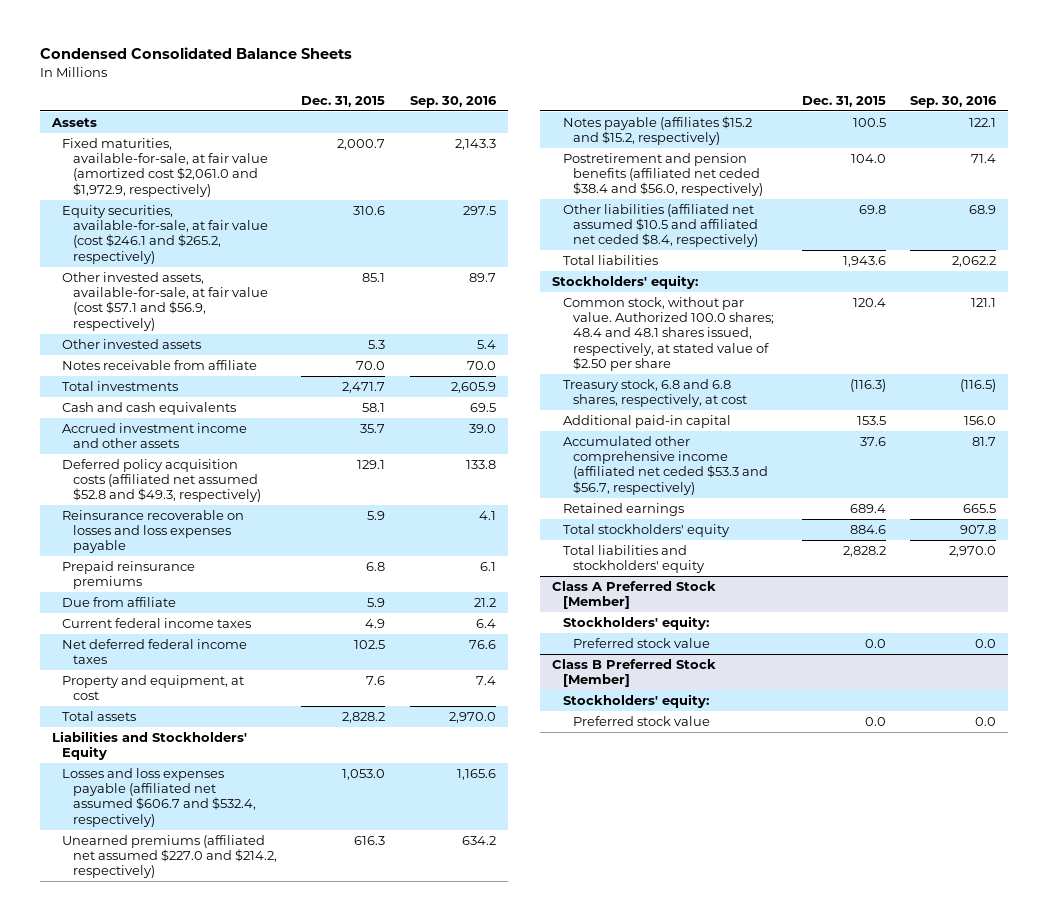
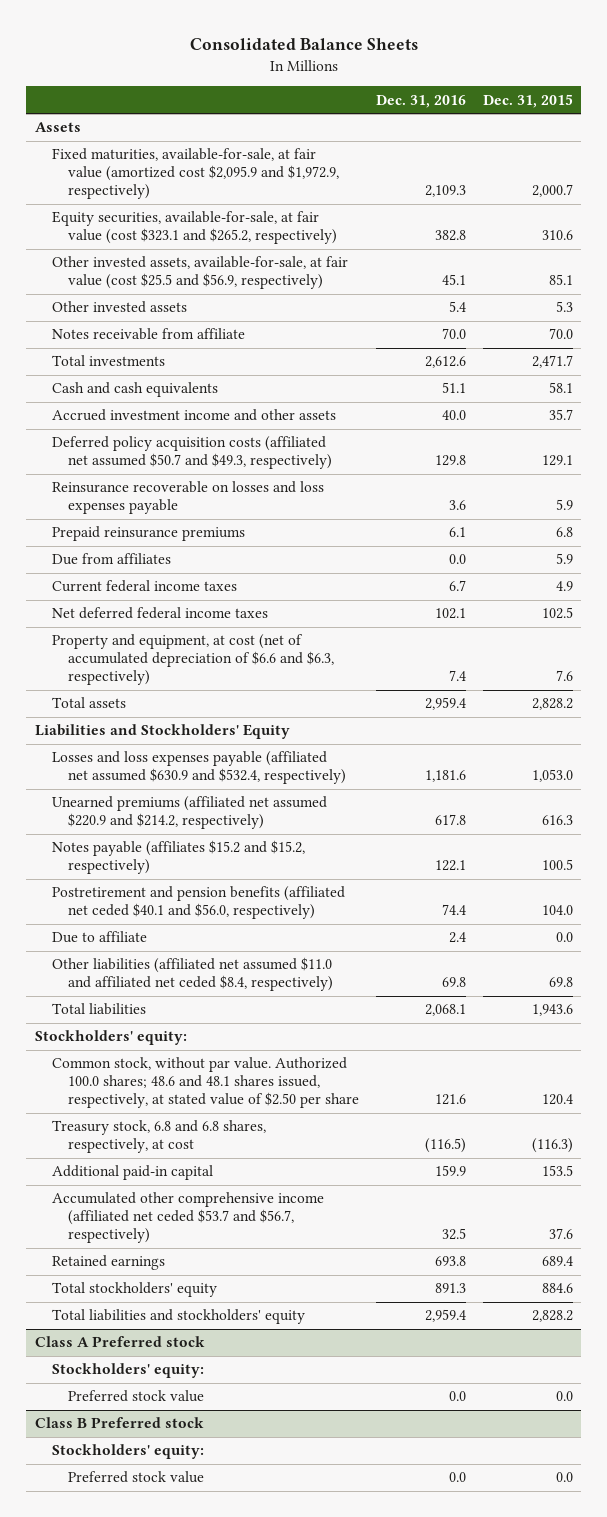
- Condensed Consolidated Balance Sheets
+ Consolidated Balance Sheets
- | Dec. 31, 2015 | Sep. 30, 2016
+ | Dec. 31, 2016 | Dec. 31, 2015
- Fixed maturities, available-for-sale, at fair value (amortized cost $2,061.0 and $1,972.9, respectively) | 2,000.7 | 2,143.3
- Equity securities, available-for-sale, at fair value (cost $246.1 and $265.2, respectively) | 310.6 | 297.5
- Other invested assets, available-for-sale, at fair value (cost $57.1 and $56.9, respectively) | 85.1 | 89.7
+ Fixed maturities, available-for-sale, at fair value (amortized cost $2,095.9 and $1,972.9, respectively) | 2,109.3 | 2,000.7
+ Equity securities, available-for-sale, at fair value (cost $323.1 and $265.2, respectively) | 382.8 | 310.6
+ Other invested assets, available-for-sale, at fair value (cost $25.5 and $56.9, respectively) | 45.1 | 85.1
- Deferred policy acquisition costs (affiliated net assumed $52.8 and $49.3, respectively) | 129.1 | 133.8
+ Deferred policy acquisition costs (affiliated net assumed $50.7 and $49.3, respectively) | 129.8 | 129.1
- Due from affiliate | 5.9 | 21.2
+ Due from affiliates | 0.0 | 5.9
- Property and equipment, at cost | 7.6 | 7.4
+ Property and equipment, at cost (net of accumulated depreciation of $6.6 and $6.3, respectively) | 7.4 | 7.6
- Losses and loss expenses payable (affiliated net assumed $606.7 and $532.4, respectively) | 1,053.0 | 1,165.6
- Unearned premiums (affiliated net assumed $227.0 and $214.2, respectively) | 616.3 | 634.2
+ Losses and loss expenses payable (affiliated net assumed $630.9 and $532.4, respectively) | 1,181.6 | 1,053.0
+ Unearned premiums (affiliated net assumed $220.9 and $214.2, respectively) | 617.8 | 616.3
- Postretirement and pension benefits (affiliated net ceded $38.4 and $56.0, respectively) | 104.0 | 71.4
- Other liabilities (affiliated net assumed $10.5 and affiliated net ceded $8.4, respectively) | 69.8 | 68.9
+ Postretirement and pension benefits (affiliated net ceded $40.1 and $56.0, respectively) | 74.4 | 104.0
+ Due to affiliate | 2.4 | 0.0
+ Other liabilities (affiliated net assumed $11.0 and affiliated net ceded $8.4, respectively) | 69.8 | 69.8
- Common stock, without par value. Authorized 100.0 shares; 48.4 and 48.1 shares issued, respectively, at stated value of $2.50 per share | 120.4 | 121.1
+ Common stock, without par value. Authorized 100.0 shares; 48.6 and 48.1 shares issued, respectively, at stated value of $2.50 per share | 121.6 | 120.4
- Accumulated other comprehensive income (affiliated net ceded $53.3 and $56.7, respectively) | 37.6 | 81.7
+ Accumulated other comprehensive income (affiliated net ceded $53.7 and $56.7, respectively) | 32.5 | 37.6
- Class A Preferred Stock [Member]
+ Class A Preferred stock
- Class B Preferred Stock [Member]
+ Class B Preferred stock

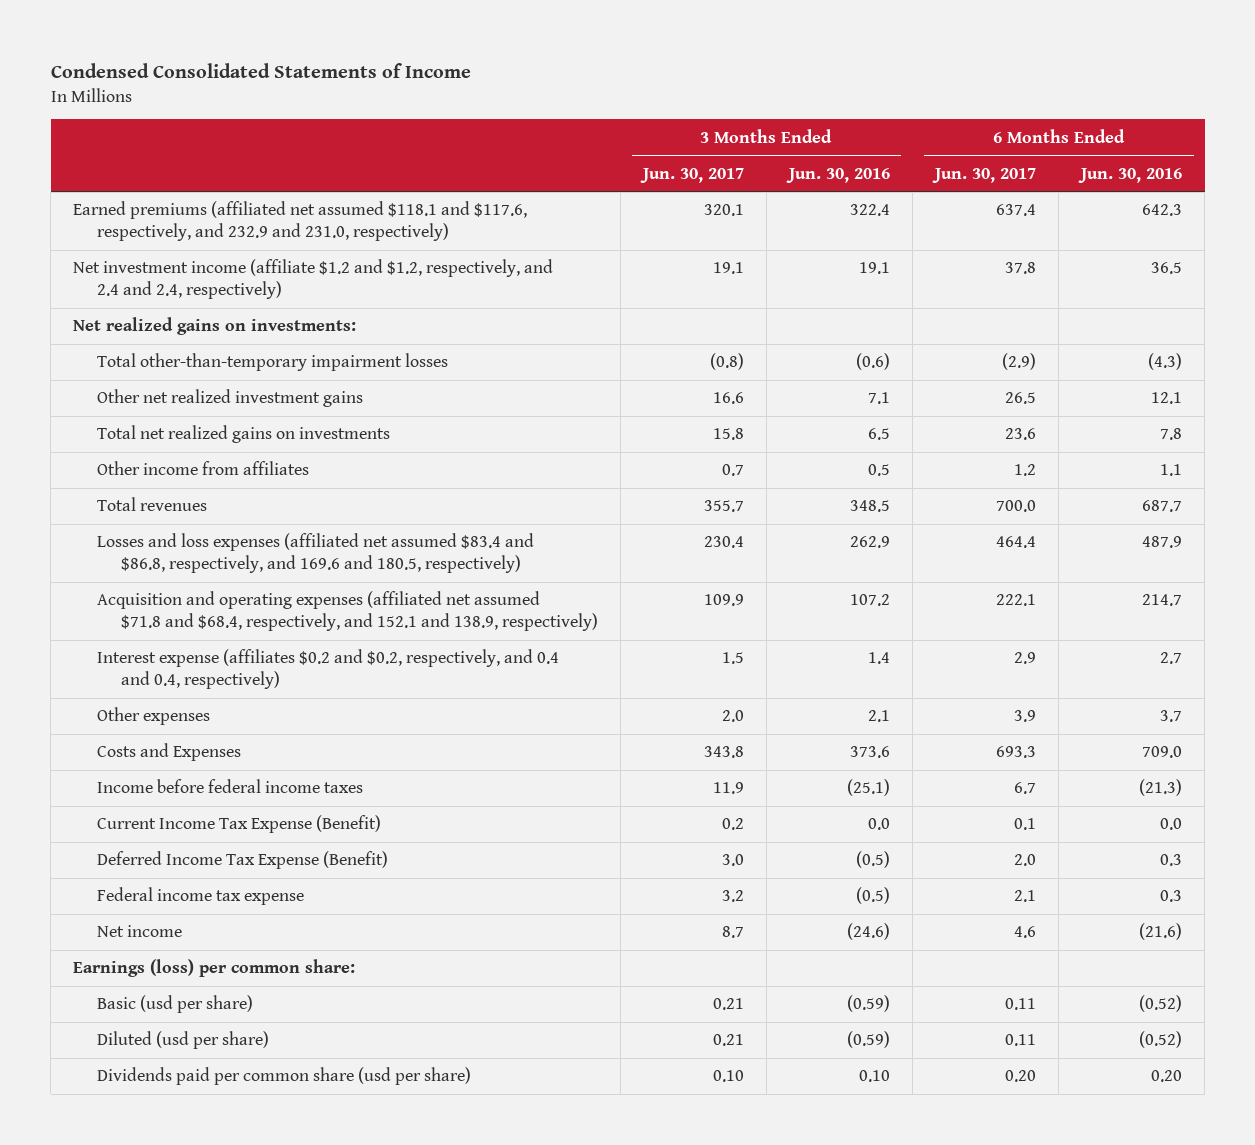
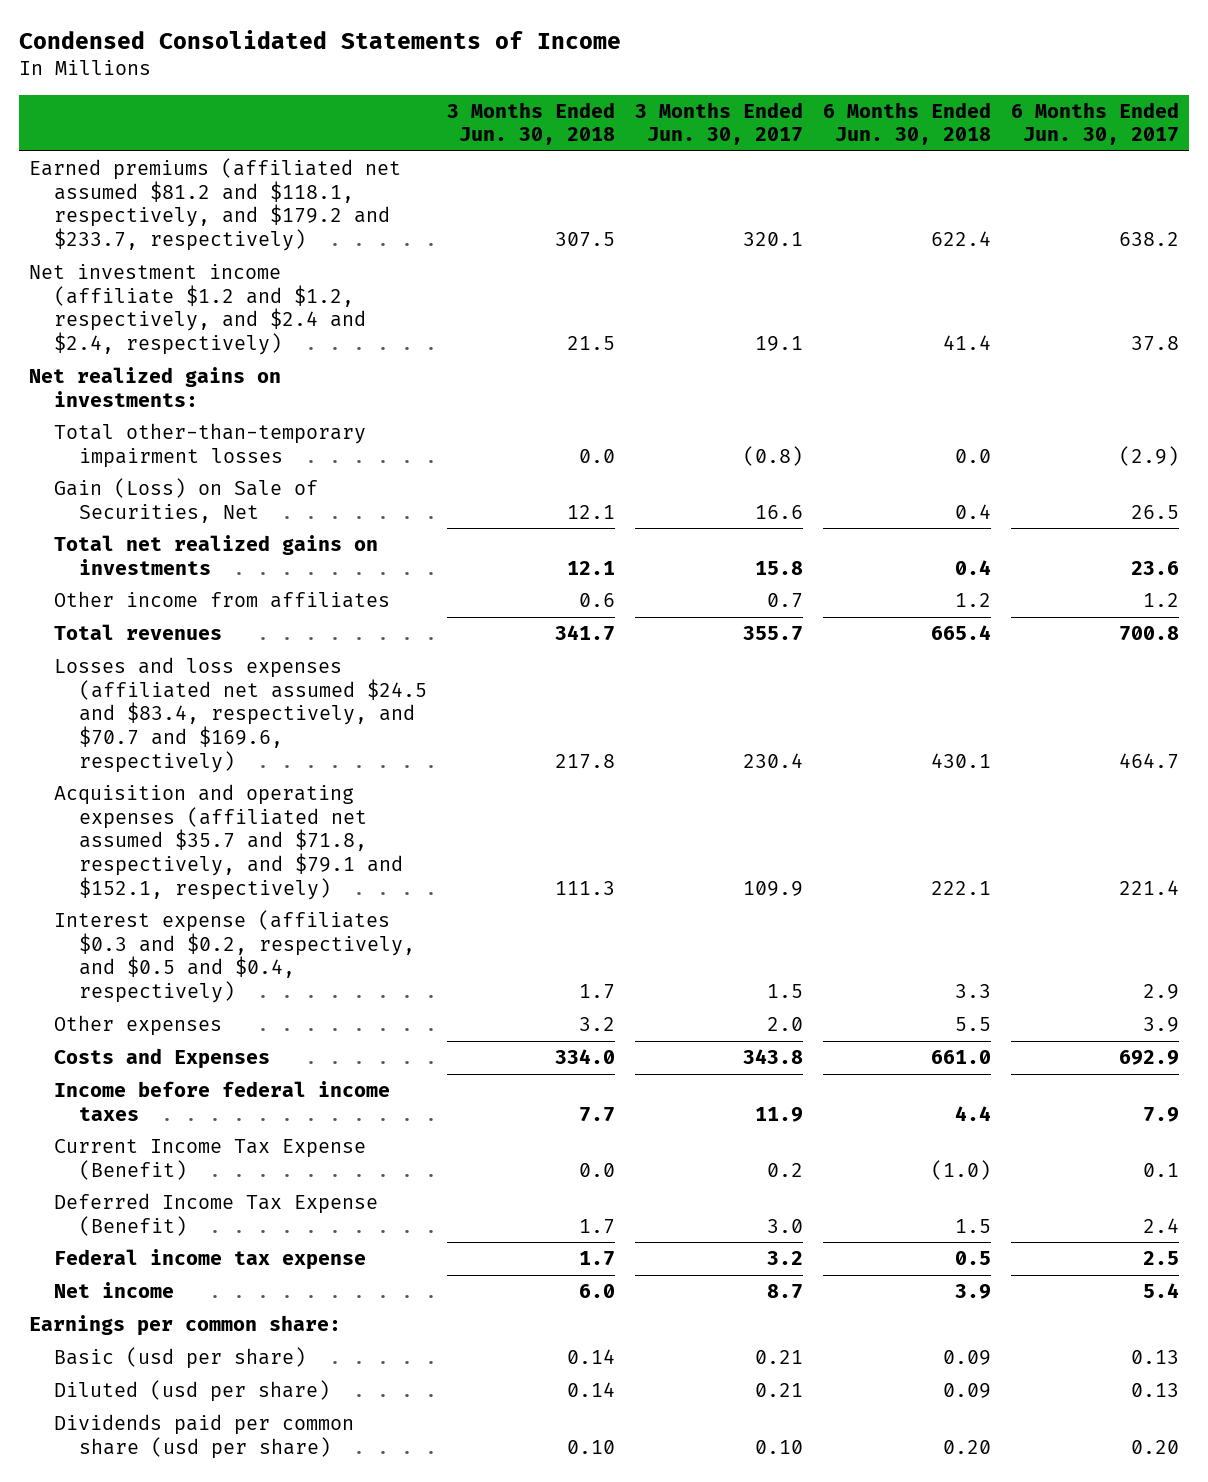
- | 3 Months Ended Jun. 30, 2017 | 3 Months Ended Jun. 30, 2016 | 6 Months Ended Jun. 30, 2017 | 6 Months Ended Jun. 30, 2016
+ | 3 Months Ended Jun. 30, 2018 | 3 Months Ended Jun. 30, 2017 | 6 Months Ended Jun. 30, 2018 | 6 Months Ended Jun. 30, 2017
- Earned premiums (affiliated net assumed $118.1 and $117.6, respectively, and 232.9 and 231.0, respectively) | 320.1 | 322.4 | 637.4 | 642.3
- Net investment income (affiliate $1.2 and $1.2, respectively, and 2.4 and 2.4, respectively) | 19.1 | 19.1 | 37.8 | 36.5
+ Earned premiums (affiliated net assumed $81.2 and $118.1, respectively, and $179.2 and $233.7, respectively) | 307.5 | 320.1 | 622.4 | 638.2
+ Net investment income (affiliate $1.2 and $1.2, respectively, and $2.4 and $2.4, respectively) | 21.5 | 19.1 | 41.4 | 37.8
- Other net realized investment gains | 16.6 | 7.1 | 26.5 | 12.1
+ Gain (Loss) on Sale of Securities, Net | 12.1 | 16.6 | 0.4 | 26.5
- Total revenues | 355.7 | 348.5 | 700.0 | 687.7
- Losses and loss expenses (affiliated net assumed $83.4 and $86.8, respectively, and 169.6 and 180.5, respectively) | 230.4 | 262.9 | 464.4 | 487.9
- Acquisition and operating expenses (affiliated net assumed $71.8 and $68.4, respectively, and 152.1 and 138.9, respectively) | 109.9 | 107.2 | 222.1 | 214.7
- Interest expense (affiliates $0.2 and $0.2, respectively, and 0.4 and 0.4, respectively) | 1.5 | 1.4 | 2.9 | 2.7
+ Total revenues | 341.7 | 355.7 | 665.4 | 700.8
+ Losses and loss expenses (affiliated net assumed $24.5 and $83.4, respectively, and $70.7 and $169.6, respectively) | 217.8 | 230.4 | 430.1 | 464.7
+ Acquisition and operating expenses (affiliated net assumed $35.7 and $71.8, respectively, and $79.1 and $152.1, respectively) | 111.3 | 109.9 | 222.1 | 221.4
+ Interest expense (affiliates $0.3 and $0.2, respectively, and $0.5 and $0.4, respectively) | 1.7 | 1.5 | 3.3 | 2.9
- Costs and Expenses | 343.8 | 373.6 | 693.3 | 709.0
- Income before federal income taxes | 11.9 | (25.1) | 6.7 | (21.3)
+ Costs and Expenses | 334.0 | 343.8 | 661.0 | 692.9
+ Income before federal income taxes | 7.7 | 11.9 | 4.4 | 7.9
- Deferred Income Tax Expense (Benefit) | 3.0 | (0.5) | 2.0 | 0.3
- Federal income tax expense | 3.2 | (0.5) | 2.1 | 0.3
- Net income | 8.7 | (24.6) | 4.6 | (21.6)
- Earnings (loss) per common share:
- Basic (usd per share) | 0.21 | (0.59) | 0.11 | (0.52)
- Diluted (usd per share) | 0.21 | (0.59) | 0.11 | (0.52)
+ Deferred Income Tax Expense (Benefit) | 1.7 | 3.0 | 1.5 | 2.4
+ Federal income tax expense | 1.7 | 3.2 | 0.5 | 2.5
+ Net income | 6.0 | 8.7 | 3.9 | 5.4
+ Earnings per common share:
+ Basic (usd per share) | 0.14 | 0.21 | 0.09 | 0.13
+ Diluted (usd per share) | 0.14 | 0.21 | 0.09 | 0.13

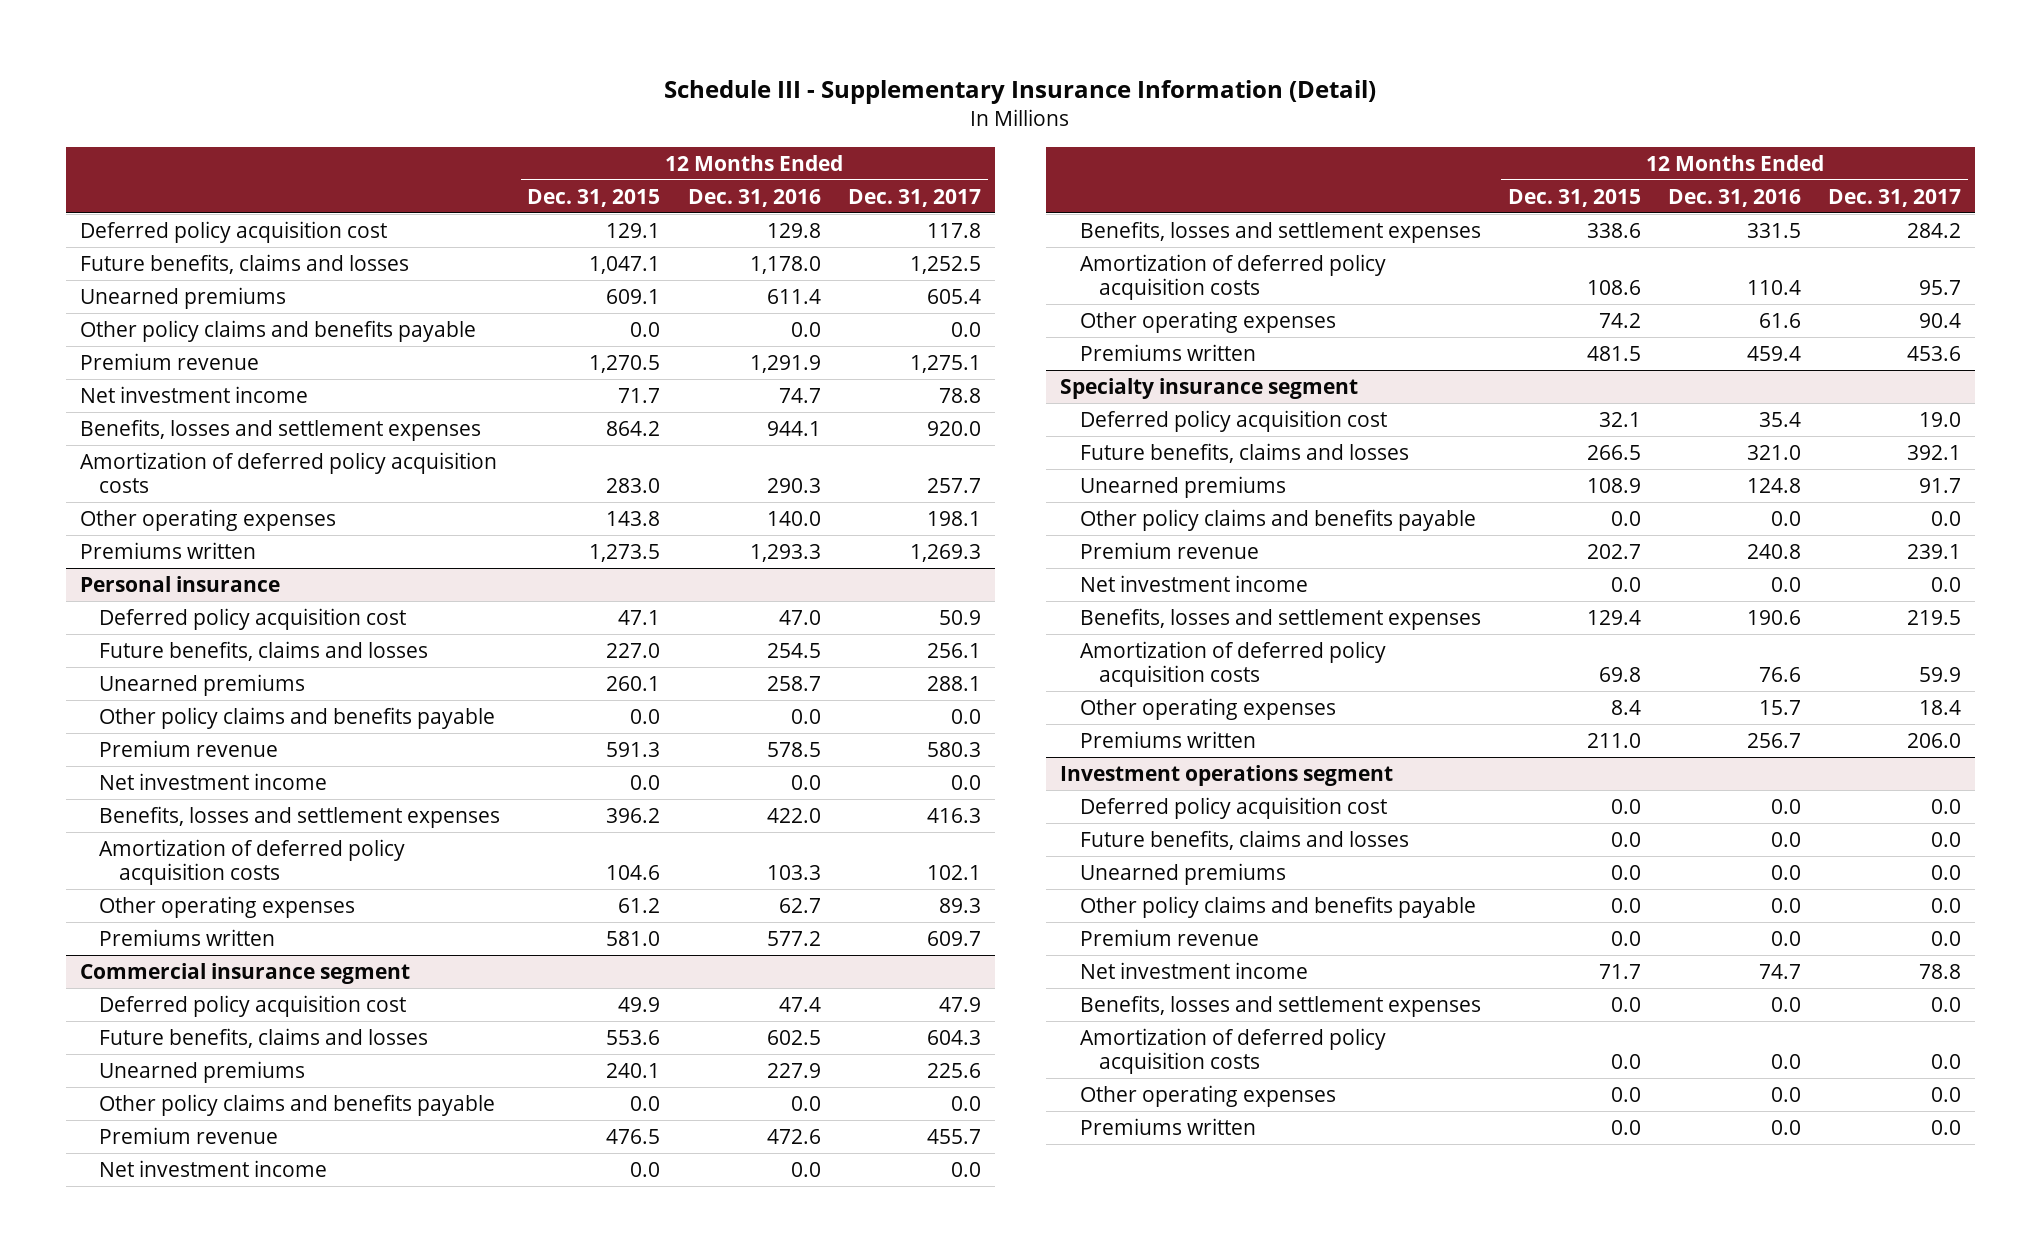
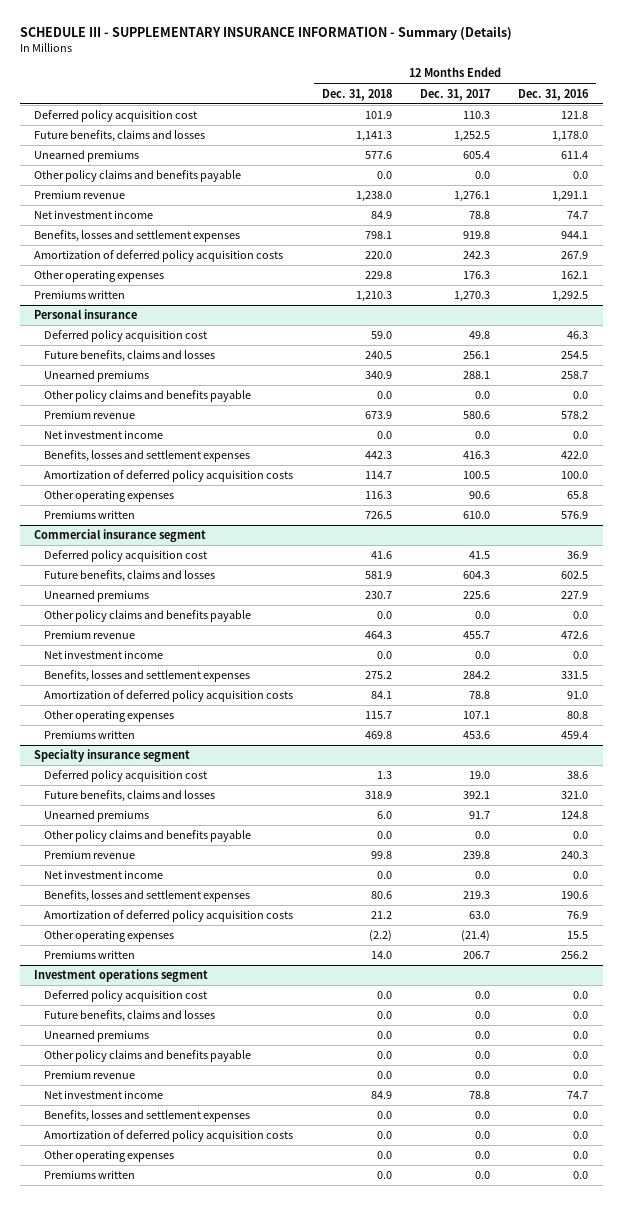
- Schedule III - Supplementary Insurance Information (Detail)
+ SCHEDULE III - SUPPLEMENTARY INSURANCE INFORMATION - Summary (Details)
- | 12 Months Ended Dec. 31, 2015 | 12 Months Ended Dec. 31, 2016 | 12 Months Ended Dec. 31, 2017
+ | 12 Months Ended Dec. 31, 2018 | 12 Months Ended Dec. 31, 2017 | 12 Months Ended Dec. 31, 2016
- Deferred policy acquisition cost | 129.1 | 129.8 | 117.8
+ Deferred policy acquisition cost | 101.9 | 110.3 | 121.8
- Premium revenue | 1,270.5 | 1,291.9 | 1,275.1
+ Premium revenue | 1,238.0 | 1,276.1 | 1,291.1
- Benefits, losses and settlement expenses | 864.2 | 944.1 | 920.0
- Amortization of deferred policy acquisition costs | 283.0 | 290.3 | 257.7
- Other operating expenses | 143.8 | 140.0 | 198.1
- Premiums written | 1,273.5 | 1,293.3 | 1,269.3
+ Benefits, losses and settlement expenses | 798.1 | 919.8 | 944.1
+ Amortization of deferred policy acquisition costs | 220.0 | 242.3 | 267.9
+ Other operating expenses | 229.8 | 176.3 | 162.1
+ Premiums written | 1,210.3 | 1,270.3 | 1,292.5
@ Personal insurance
- Deferred policy acquisition cost | 47.1 | 47.0 | 50.9
+ Deferred policy acquisition cost | 59.0 | 49.8 | 46.3
- Premium revenue | 591.3 | 578.5 | 580.3
+ Premium revenue | 673.9 | 580.6 | 578.2
- Amortization of deferred policy acquisition costs | 104.6 | 103.3 | 102.1
- Other operating expenses | 61.2 | 62.7 | 89.3
- Premiums written | 581.0 | 577.2 | 609.7
+ Amortization of deferred policy acquisition costs | 114.7 | 100.5 | 100.0
+ Other operating expenses | 116.3 | 90.6 | 65.8
+ Premiums written | 726.5 | 610.0 | 576.9
@ Commercial insurance segment
- Deferred policy acquisition cost | 49.9 | 47.4 | 47.9
+ Deferred policy acquisition cost | 41.6 | 41.5 | 36.9
- Amortization of deferred policy acquisition costs | 108.6 | 110.4 | 95.7
- Other operating expenses | 74.2 | 61.6 | 90.4
+ Amortization of deferred policy acquisition costs | 84.1 | 78.8 | 91.0
+ Other operating expenses | 115.7 | 107.1 | 80.8
@ Specialty insurance segment
- Deferred policy acquisition cost | 32.1 | 35.4 | 19.0
+ Deferred policy acquisition cost | 1.3 | 19.0 | 38.6
- Premium revenue | 202.7 | 240.8 | 239.1
+ Premium revenue | 99.8 | 239.8 | 240.3
- Benefits, losses and settlement expenses | 129.4 | 190.6 | 219.5
- Amortization of deferred policy acquisition costs | 69.8 | 76.6 | 59.9
- Other operating expenses | 8.4 | 15.7 | 18.4
- Premiums written | 211.0 | 256.7 | 206.0
+ Benefits, losses and settlement expenses | 80.6 | 219.3 | 190.6
+ Amortization of deferred policy acquisition costs | 21.2 | 63.0 | 76.9
+ Other operating expenses | (2.2) | (21.4) | 15.5
+ Premiums written | 14.0 | 206.7 | 256.2

